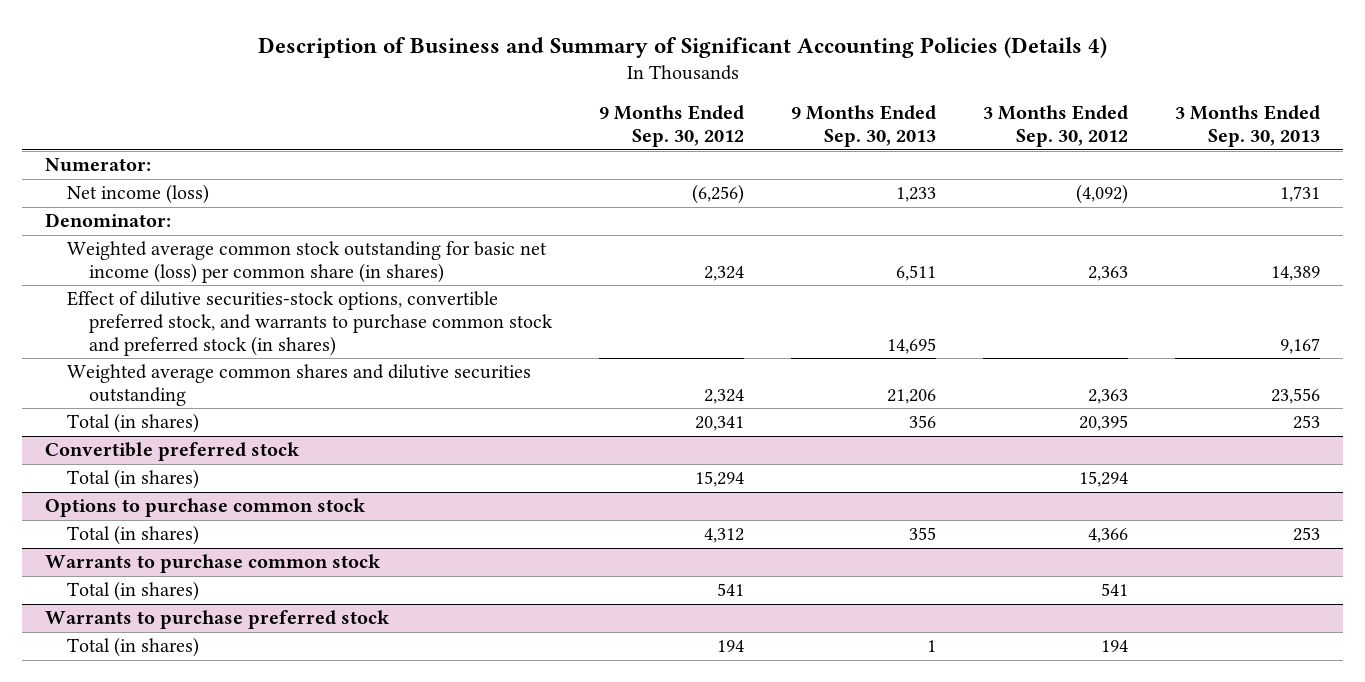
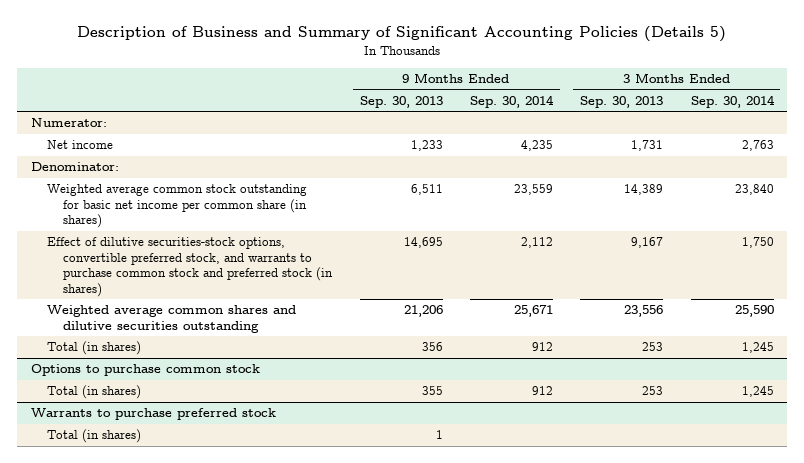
- Description of Business and Summary of Significant Accounting Policies (Details 4)
+ Description of Business and Summary of Significant Accounting Policies (Details 5)
- | 9 Months Ended Sep. 30, 2012 | 9 Months Ended Sep. 30, 2013 | 3 Months Ended Sep. 30, 2012 | 3 Months Ended Sep. 30, 2013
+ | 9 Months Ended Sep. 30, 2013 | 9 Months Ended Sep. 30, 2014 | 3 Months Ended Sep. 30, 2013 | 3 Months Ended Sep. 30, 2014
- Net income (loss) | (6,256) | 1,233 | (4,092) | 1,731
+ Net income | 1,233 | 4,235 | 1,731 | 2,763
- Weighted average common stock outstanding for basic net income (loss) per common share (in shares) | 2,324 | 6,511 | 2,363 | 14,389
+ Weighted average common stock outstanding for basic net income per common share (in shares) | 6,511 | 23,559 | 14,389 | 23,840
- Convertible preferred stock
- Total (in shares) | 15,294 | | 15,294 |
- Warrants to purchase common stock
- Total (in shares) | 541 | | 541 |

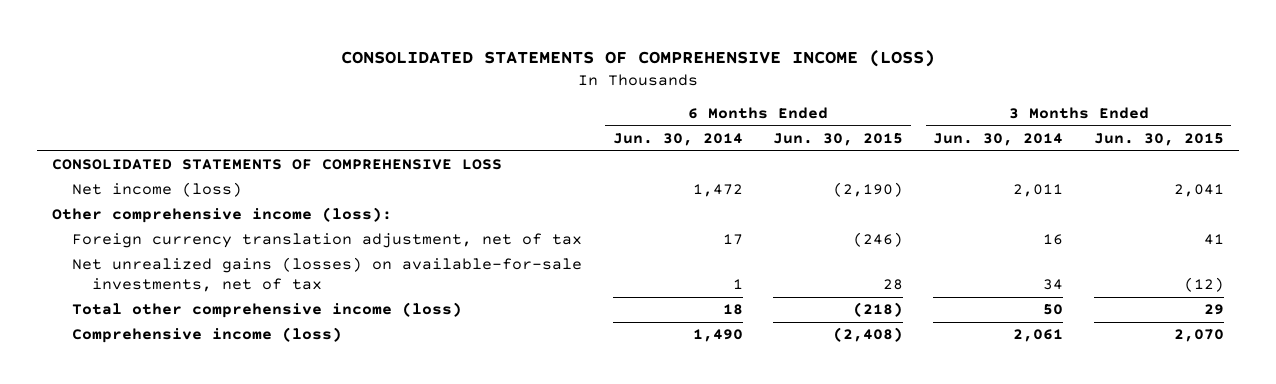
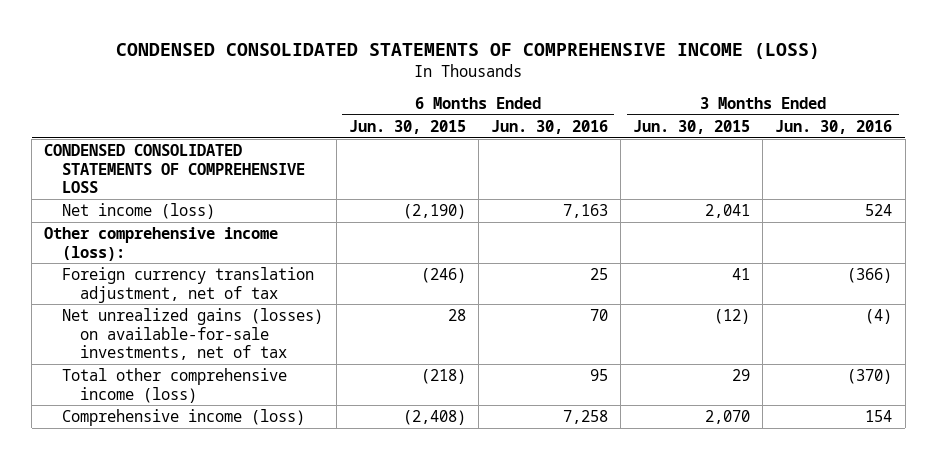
- CONSOLIDATED STATEMENTS OF COMPREHENSIVE INCOME (LOSS)
+ CONDENSED CONSOLIDATED STATEMENTS OF COMPREHENSIVE INCOME (LOSS)
- | 6 Months Ended Jun. 30, 2014 | 6 Months Ended Jun. 30, 2015 | 3 Months Ended Jun. 30, 2014 | 3 Months Ended Jun. 30, 2015
+ | 6 Months Ended Jun. 30, 2015 | 6 Months Ended Jun. 30, 2016 | 3 Months Ended Jun. 30, 2015 | 3 Months Ended Jun. 30, 2016
- CONSOLIDATED STATEMENTS OF COMPREHENSIVE LOSS
+ CONDENSED CONSOLIDATED STATEMENTS OF COMPREHENSIVE LOSS

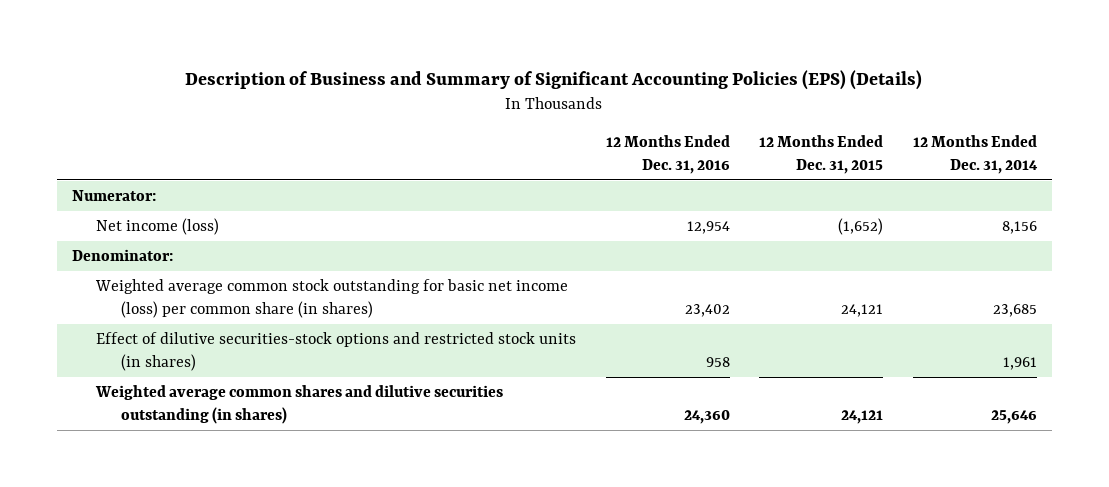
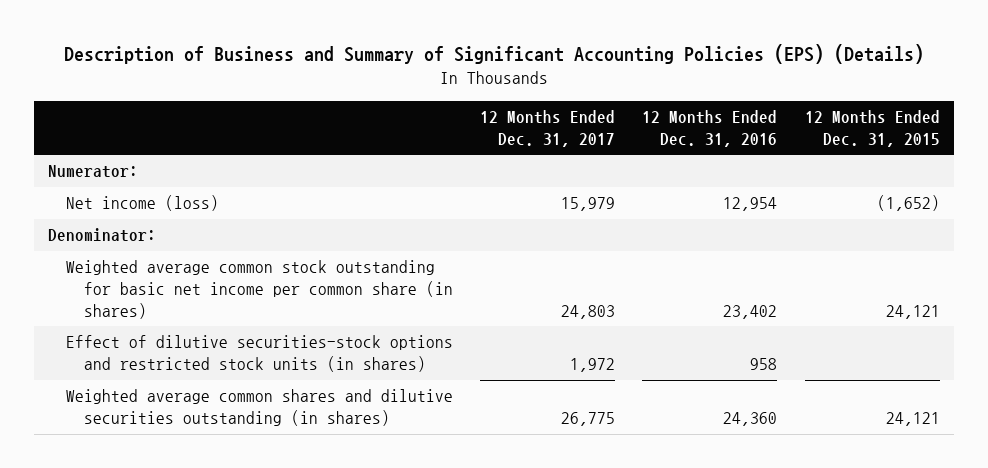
- | 12 Months Ended Dec. 31, 2016 | 12 Months Ended Dec. 31, 2015 | 12 Months Ended Dec. 31, 2014
+ | 12 Months Ended Dec. 31, 2017 | 12 Months Ended Dec. 31, 2016 | 12 Months Ended Dec. 31, 2015
- Weighted average common stock outstanding for basic net income (loss) per common share (in shares) | 23,402 | 24,121 | 23,685
+ Weighted average common stock outstanding for basic net income per common share (in shares) | 24,803 | 23,402 | 24,121

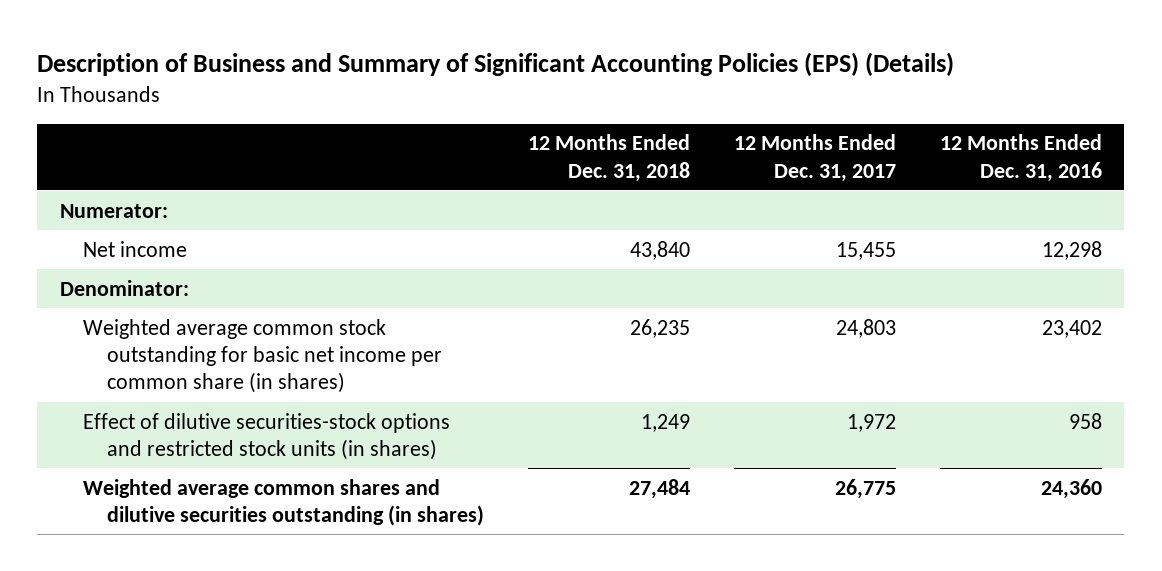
- | 12 Months Ended Dec. 31, 2017 | 12 Months Ended Dec. 31, 2016 | 12 Months Ended Dec. 31, 2015
+ | 12 Months Ended Dec. 31, 2018 | 12 Months Ended Dec. 31, 2017 | 12 Months Ended Dec. 31, 2016
- Net income (loss) | 15,979 | 12,954 | (1,652)
+ Net income | 43,840 | 15,455 | 12,298

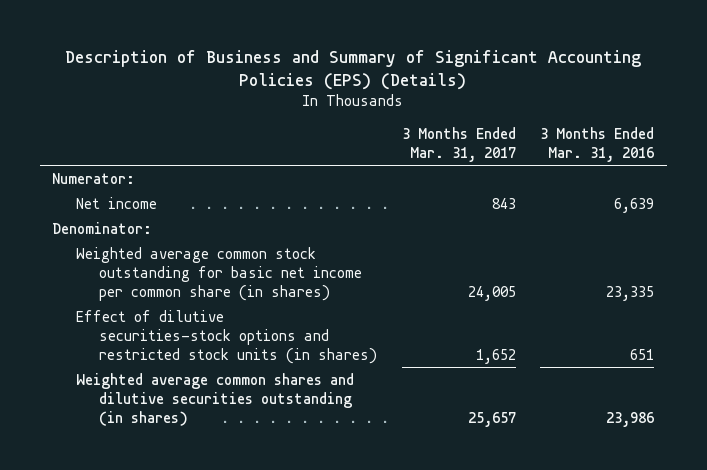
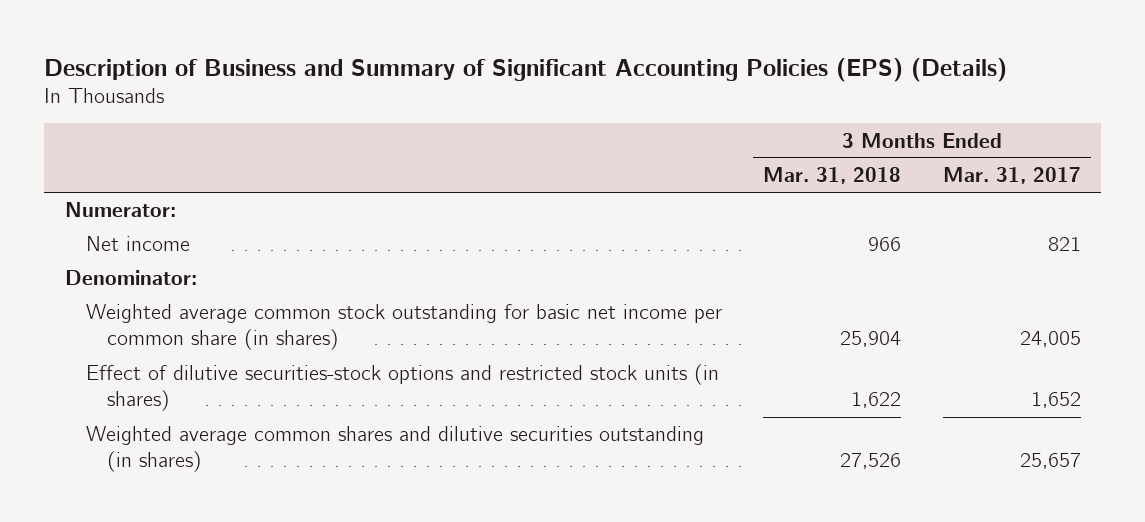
- | 3 Months Ended Mar. 31, 2017 | 3 Months Ended Mar. 31, 2016
+ | 3 Months Ended Mar. 31, 2018 | 3 Months Ended Mar. 31, 2017
- Net income | 843 | 6,639
+ Net income | 966 | 821

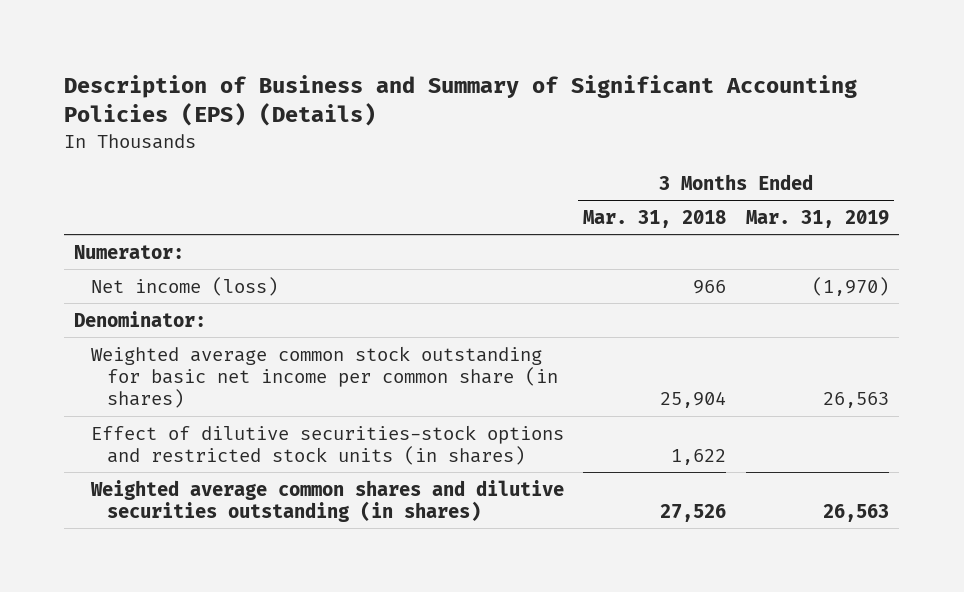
- | 3 Months Ended Mar. 31, 2018 | 3 Months Ended Mar. 31, 2017
+ | 3 Months Ended Mar. 31, 2018 | 3 Months Ended Mar. 31, 2019
- Net income | 966 | 821
+ Net income (loss) | 966 | (1,970)

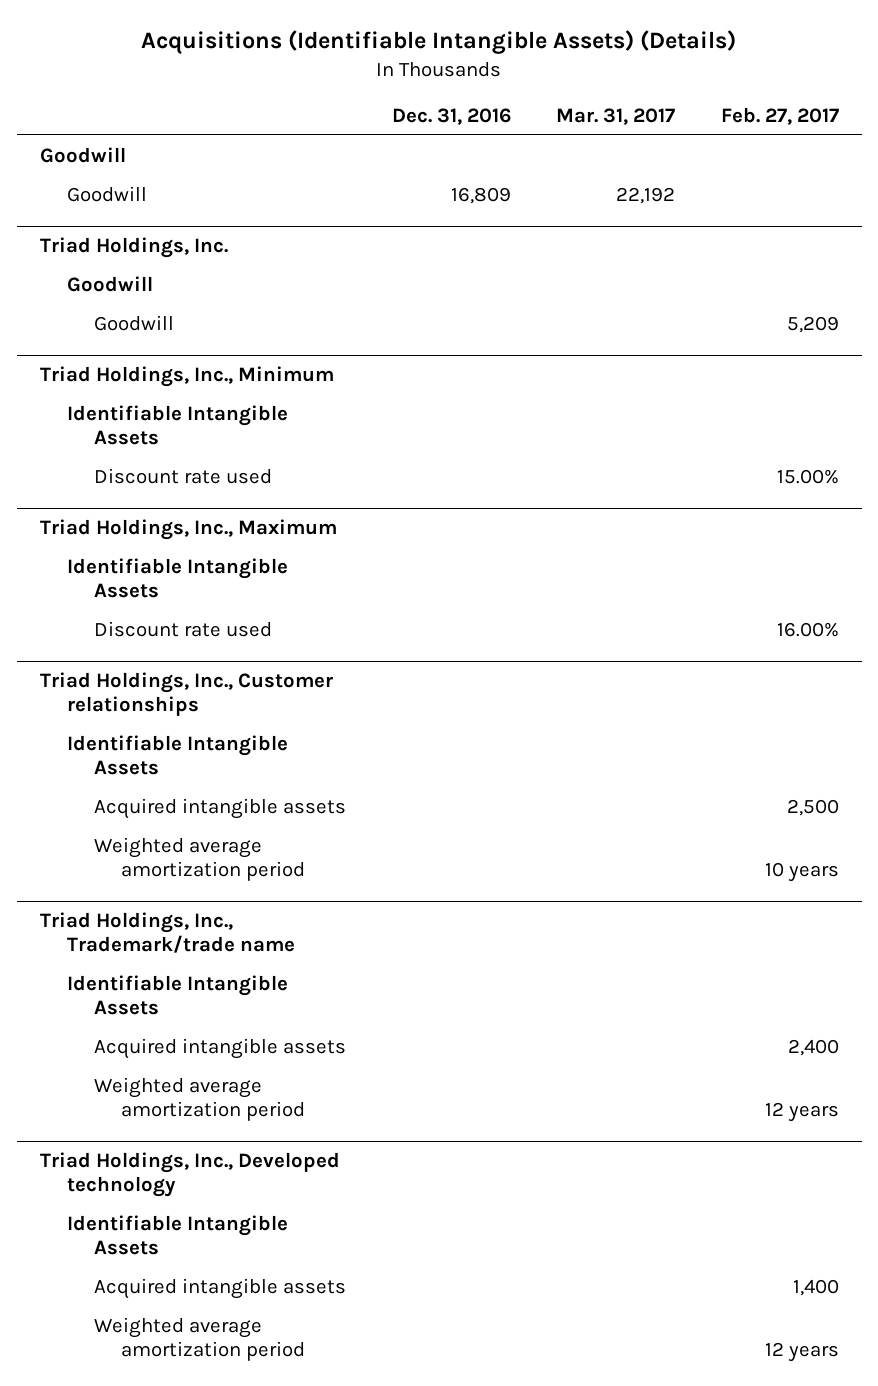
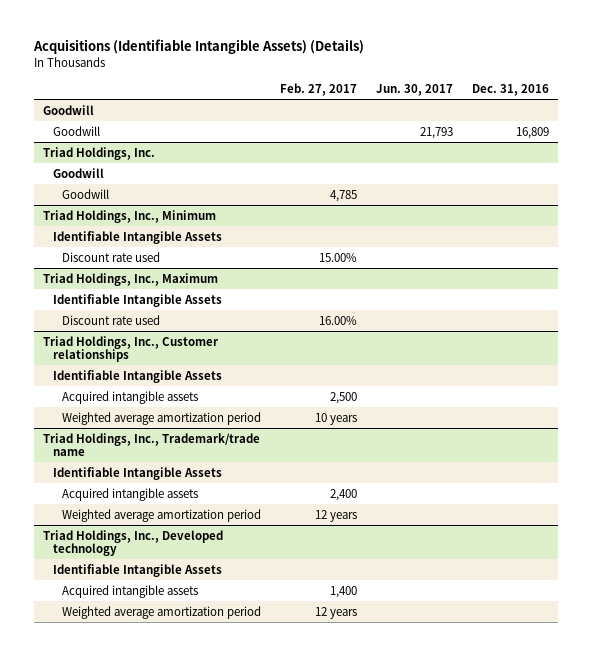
- | Dec. 31, 2016 | Mar. 31, 2017 | Feb. 27, 2017
+ | Feb. 27, 2017 | Jun. 30, 2017 | Dec. 31, 2016
@ Triad Holdings, Inc.
- Goodwill | | | 5,209
+ Goodwill | 4,785 | |

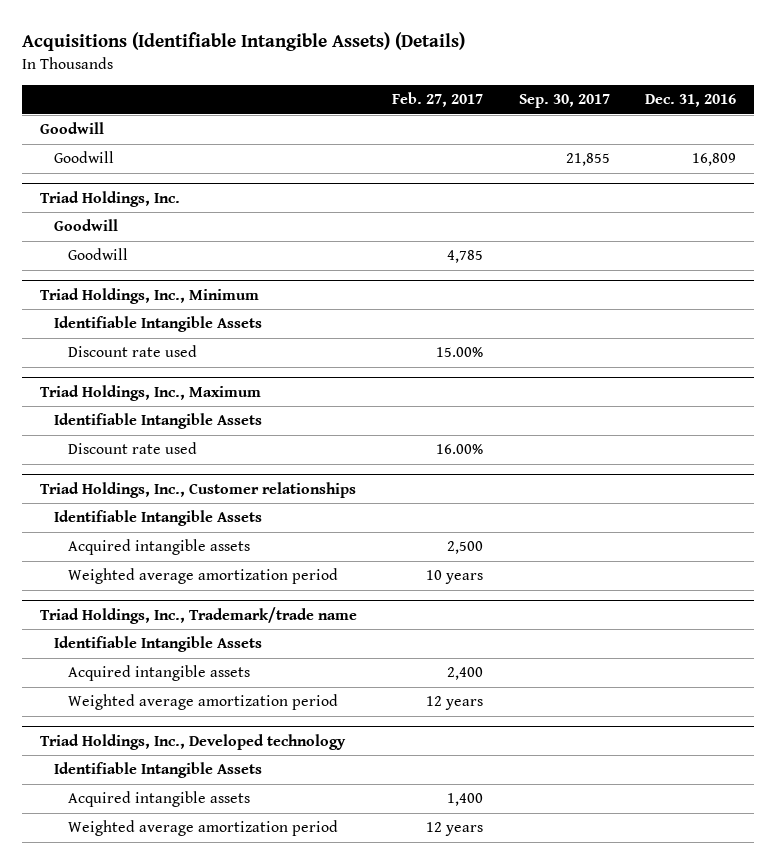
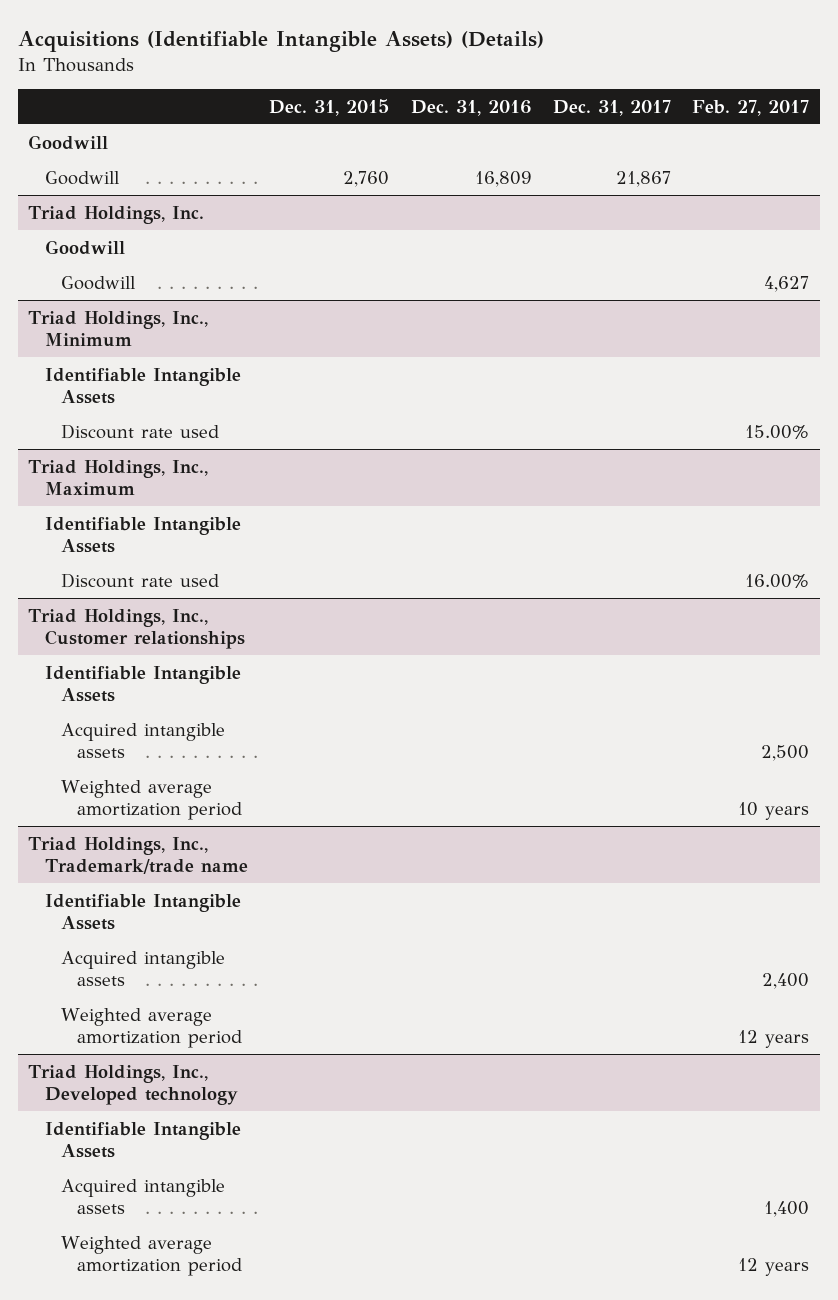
- | Feb. 27, 2017 | Sep. 30, 2017 | Dec. 31, 2016
+ | Dec. 31, 2015 | Dec. 31, 2016 | Dec. 31, 2017 | Feb. 27, 2017
@ Triad Holdings, Inc.
- Goodwill | 4,785 | |
+ Goodwill | | | | 4,627

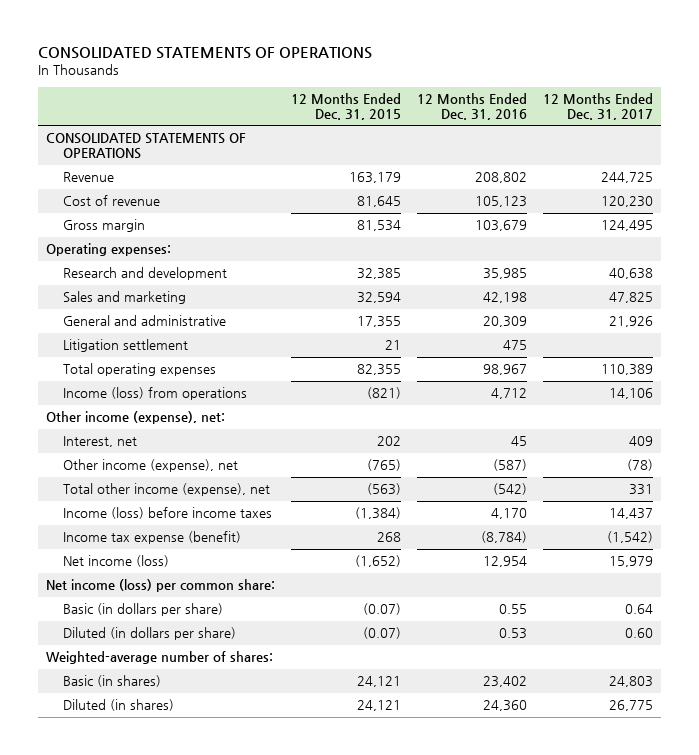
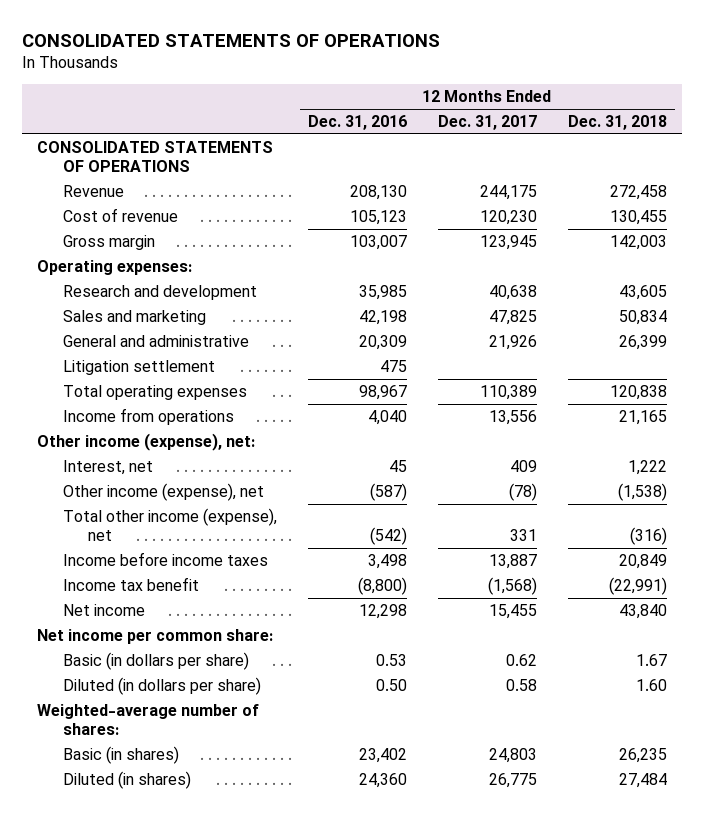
- | 12 Months Ended Dec. 31, 2015 | 12 Months Ended Dec. 31, 2016 | 12 Months Ended Dec. 31, 2017
+ | 12 Months Ended Dec. 31, 2016 | 12 Months Ended Dec. 31, 2017 | 12 Months Ended Dec. 31, 2018
- Revenue | 163,179 | 208,802 | 244,725
+ Revenue | 208,130 | 244,175 | 272,458
- Gross margin | 81,534 | 103,679 | 124,495
+ Gross margin | 103,007 | 123,945 | 142,003
- Income (loss) from operations | (821) | 4,712 | 14,106
+ Income from operations | 4,040 | 13,556 | 21,165
- Income (loss) before income taxes | (1,384) | 4,170 | 14,437
- Income tax expense (benefit) | 268 | (8,784) | (1,542)
- Net income (loss) | (1,652) | 12,954 | 15,979
- Net income (loss) per common share:
- Basic (in dollars per share) | (0.07) | 0.55 | 0.64
- Diluted (in dollars per share) | (0.07) | 0.53 | 0.60
+ Income before income taxes | 3,498 | 13,887 | 20,849
+ Income tax benefit | (8,800) | (1,568) | (22,991)
+ Net income | 12,298 | 15,455 | 43,840
+ Net income per common share:
+ Basic (in dollars per share) | 0.53 | 0.62 | 1.67
+ Diluted (in dollars per share) | 0.50 | 0.58 | 1.60

